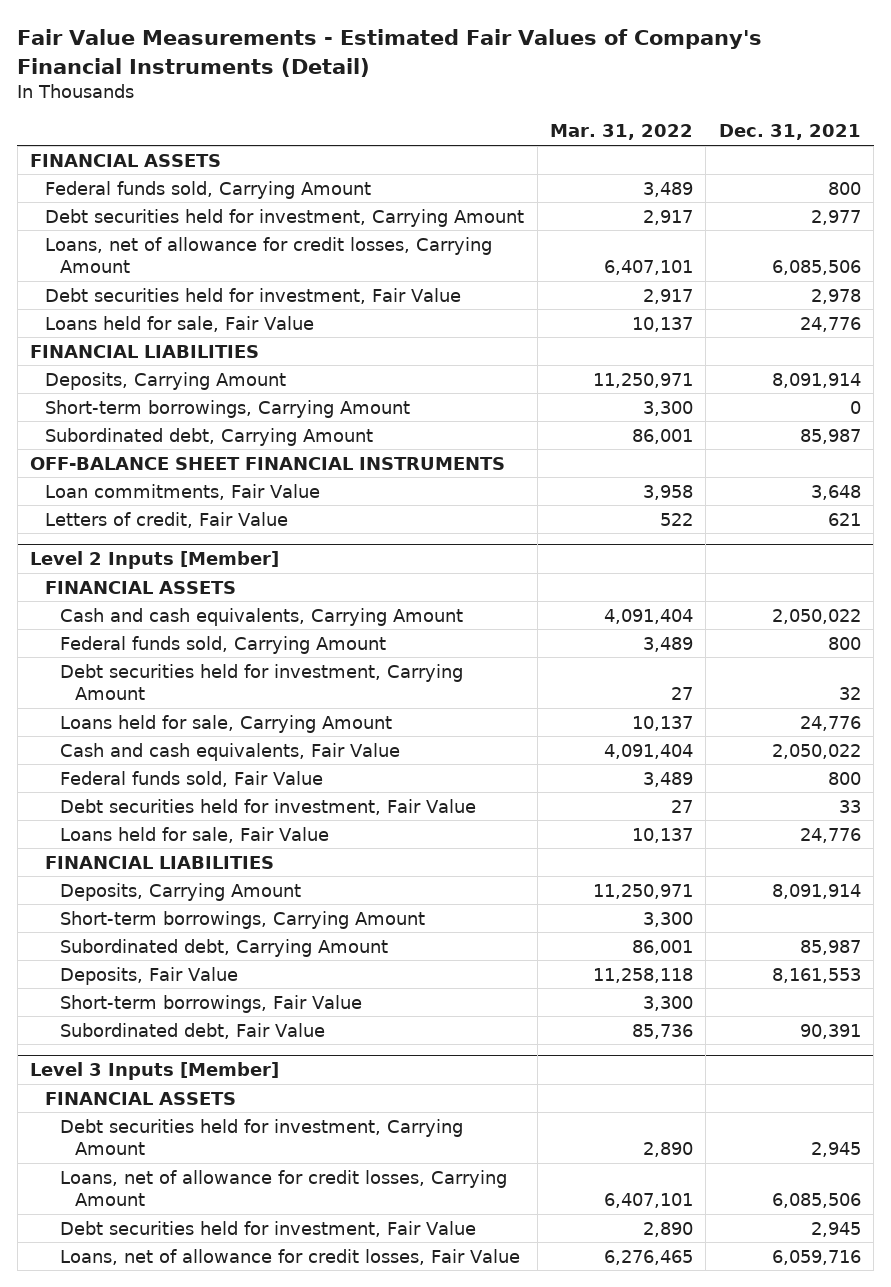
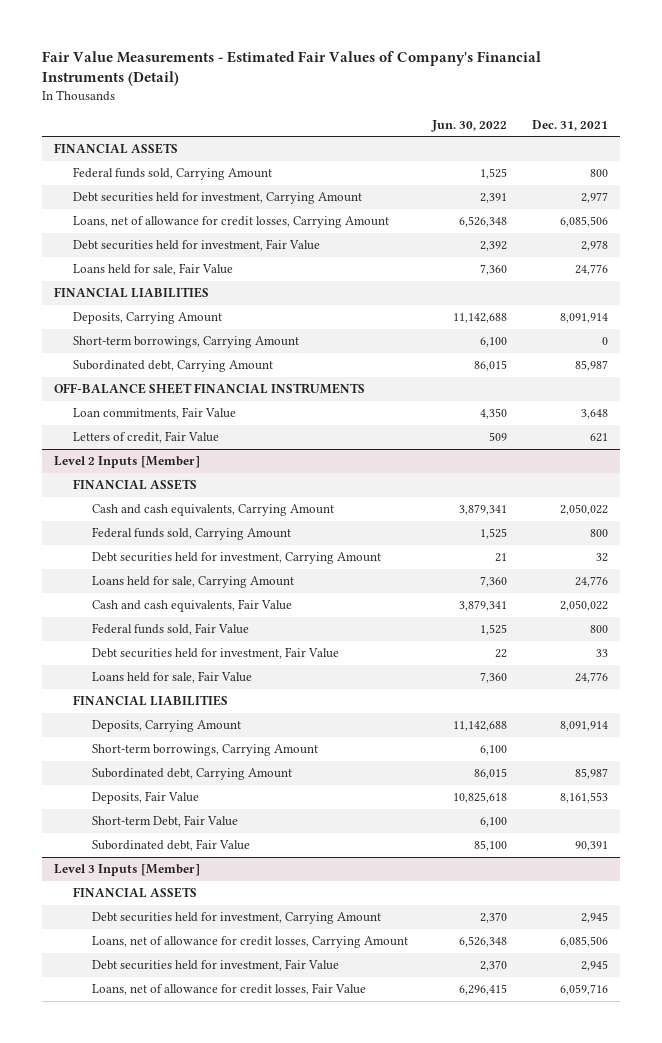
- | Mar. 31, 2022 | Dec. 31, 2021
+ | Jun. 30, 2022 | Dec. 31, 2021
@ Level 2 Inputs [Member]
- Short-term borrowings, Fair Value | 3,300 |
+ Short-term Debt, Fair Value | 6,100 |

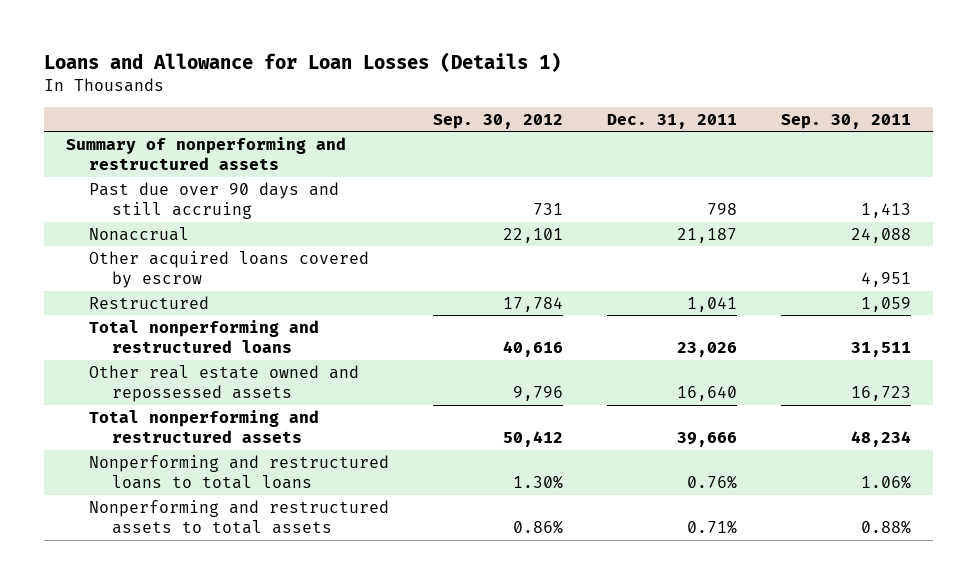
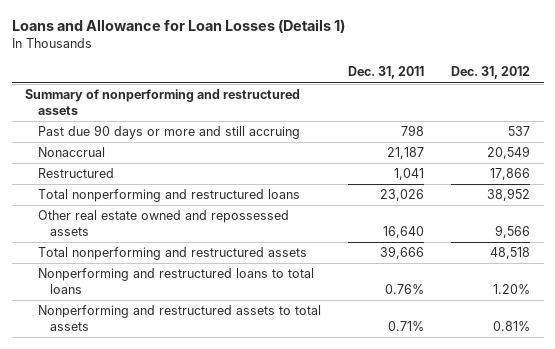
- | Sep. 30, 2012 | Dec. 31, 2011 | Sep. 30, 2011
+ | Dec. 31, 2011 | Dec. 31, 2012
- Past due over 90 days and still accruing | 731 | 798 | 1,413
+ Past due 90 days or more and still accruing | 798 | 537
- Other acquired loans covered by escrow | | | 4,951

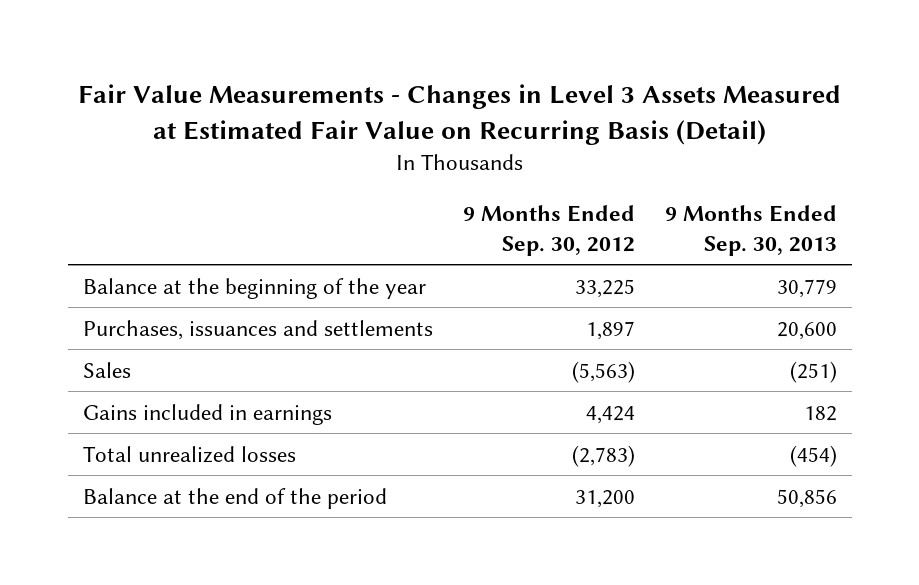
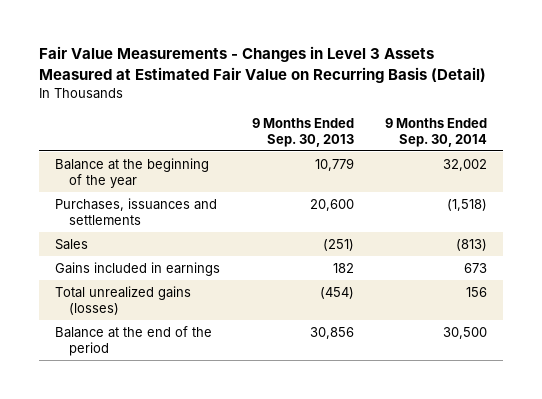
- | 9 Months Ended Sep. 30, 2012 | 9 Months Ended Sep. 30, 2013
+ | 9 Months Ended Sep. 30, 2013 | 9 Months Ended Sep. 30, 2014
- Balance at the beginning of the year | 33,225 | 30,779
+ Balance at the beginning of the year | 10,779 | 32,002
- Total unrealized losses | (2,783) | (454)
- Balance at the end of the period | 31,200 | 50,856
+ Total unrealized gains (losses) | (454) | 156
+ Balance at the end of the period | 30,856 | 30,500

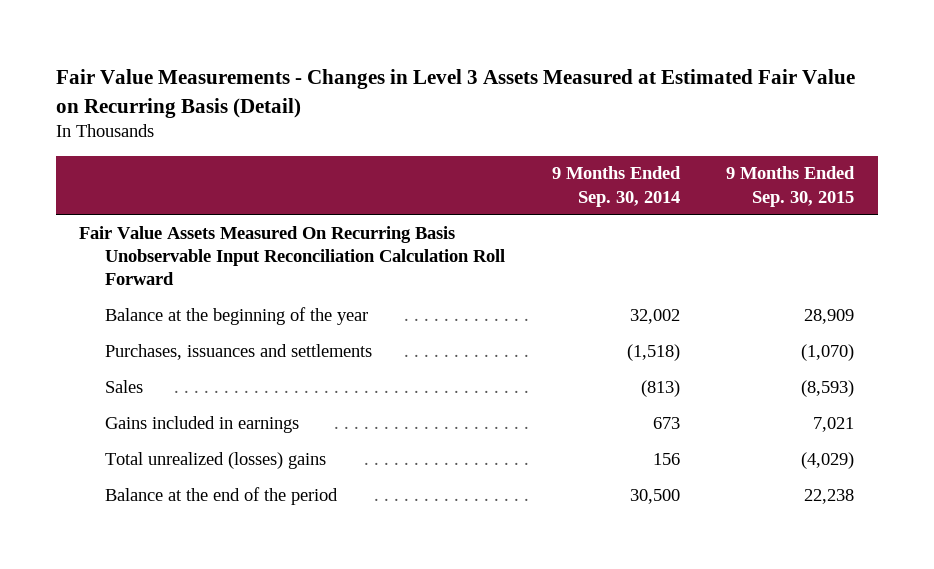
- | 9 Months Ended Sep. 30, 2013 | 9 Months Ended Sep. 30, 2014
+ | 9 Months Ended Sep. 30, 2014 | 9 Months Ended Sep. 30, 2015
+ Fair Value Assets Measured On Recurring Basis Unobservable Input Reconciliation Calculation Roll Forward
- Total unrealized gains (losses) | (454) | 156
+ Total unrealized (losses) gains | 156 | (4,029)

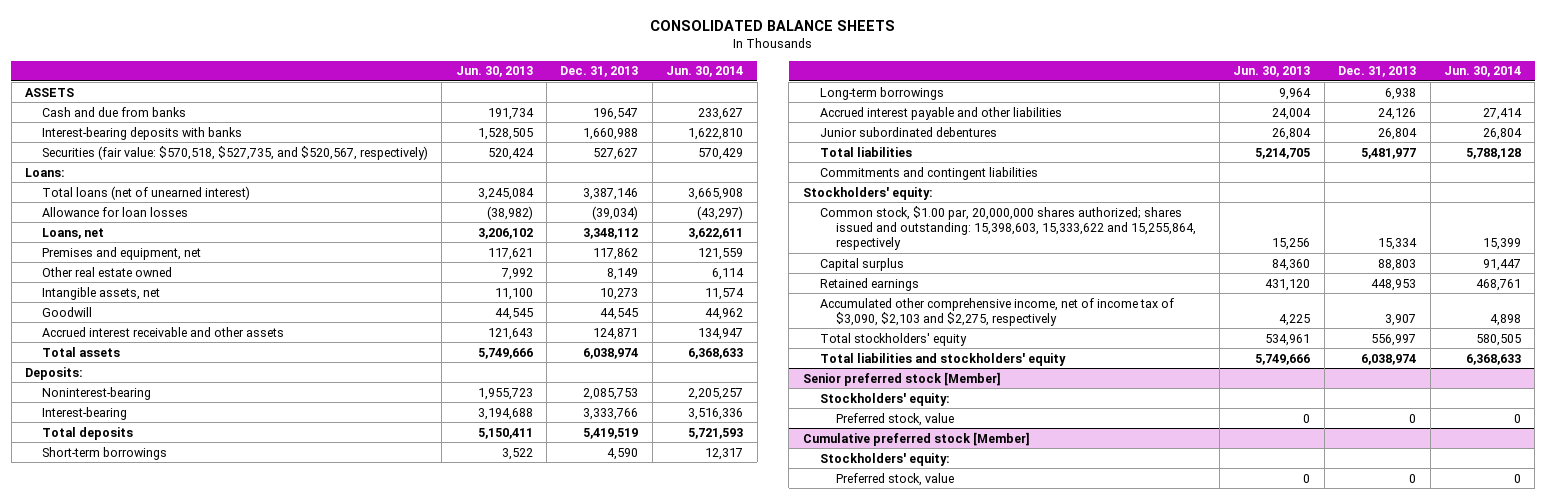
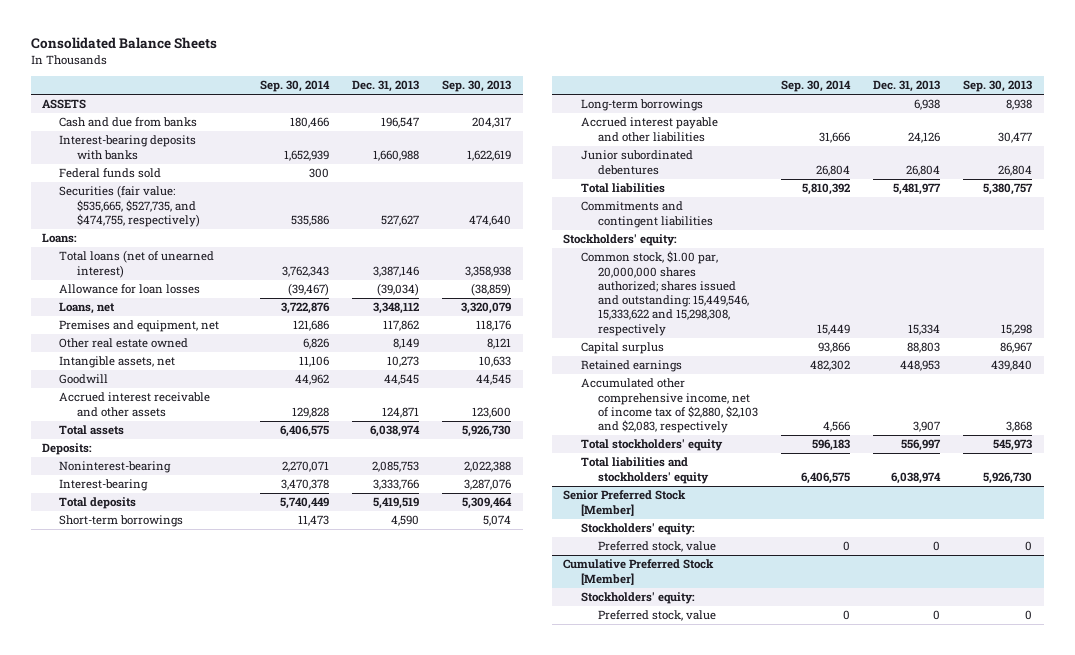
- CONSOLIDATED BALANCE SHEETS
+ Consolidated Balance Sheets
- | Jun. 30, 2013 | Dec. 31, 2013 | Jun. 30, 2014
+ | Sep. 30, 2014 | Dec. 31, 2013 | Sep. 30, 2013
- Securities (fair value: $570,518, $527,735, and $520,567, respectively) | 520,424 | 527,627 | 570,429
+ Federal funds sold | 300 | |
+ Securities (fair value: $535,665, $527,735, and $474,755, respectively) | 535,586 | 527,627 | 474,640
- Common stock, $1.00 par, 20,000,000 shares authorized; shares issued and outstanding: 15,398,603, 15,333,622 and 15,255,864, respectively | 15,256 | 15,334 | 15,399
+ Common stock, $1.00 par, 20,000,000 shares authorized; shares issued and outstanding: 15,449,546, 15,333,622 and 15,298,308, respectively | 15,449 | 15,334 | 15,298
- Accumulated other comprehensive income, net of income tax of $3,090, $2,103 and $2,275, respectively | 4,225 | 3,907 | 4,898
+ Accumulated other comprehensive income, net of income tax of $2,880, $2,103 and $2,083, respectively | 4,566 | 3,907 | 3,868
- Senior preferred stock [Member]
+ Senior Preferred Stock [Member]
- Cumulative preferred stock [Member]
+ Cumulative Preferred Stock [Member]

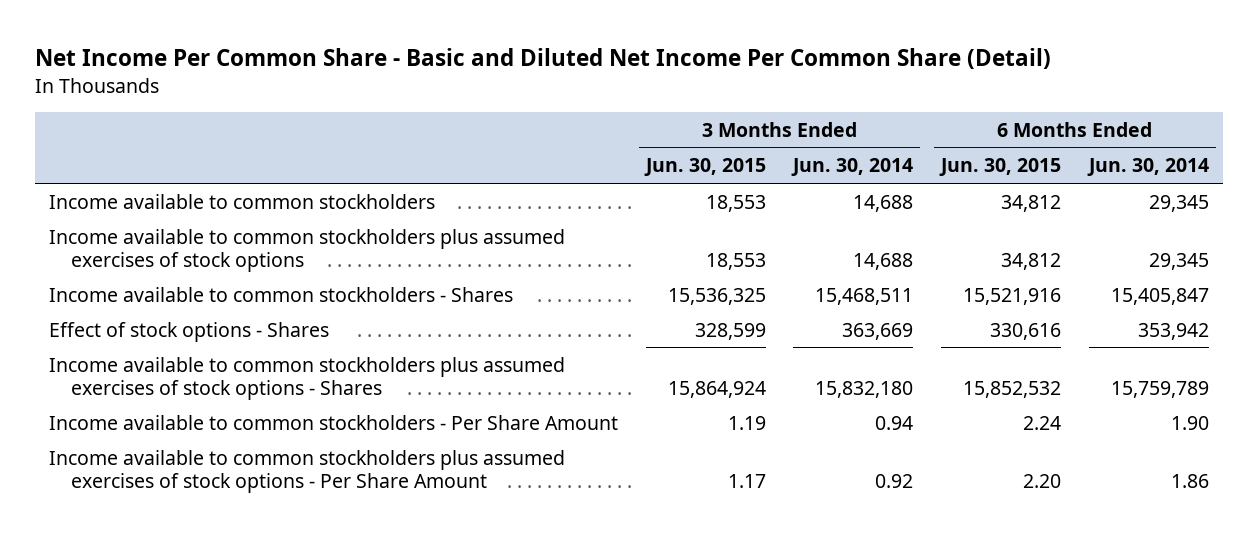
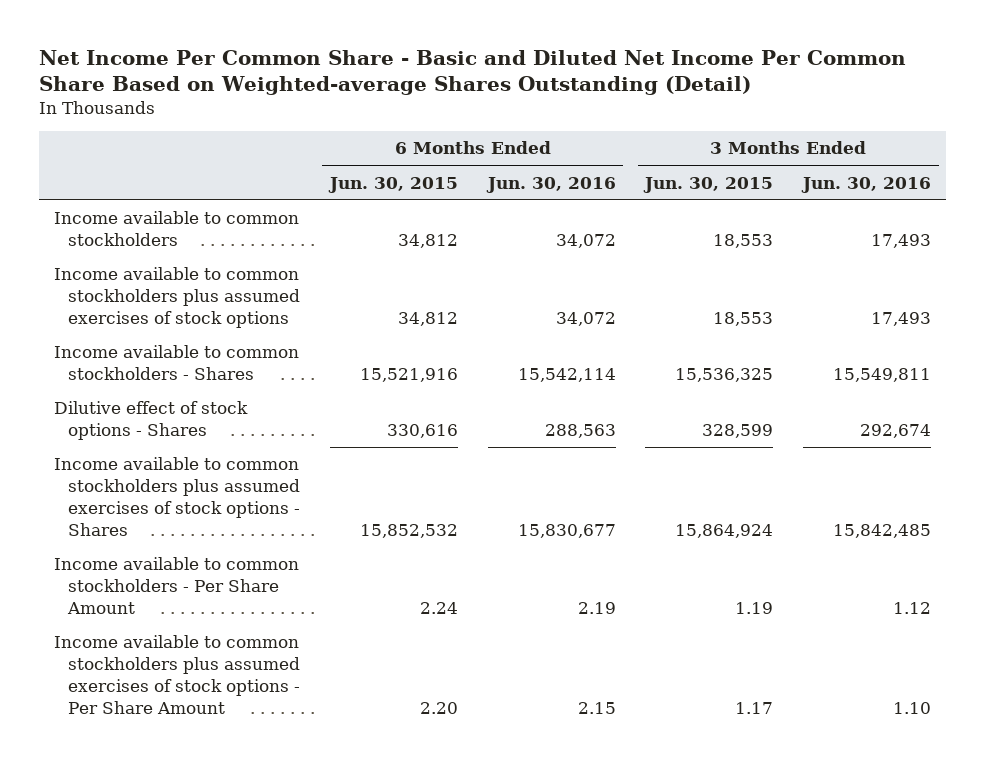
- Net Income Per Common Share - Basic and Diluted Net Income Per Common Share (Detail)
+ Net Income Per Common Share - Basic and Diluted Net Income Per Common Share Based on Weighted-average Shares Outstanding (Detail)
- | 3 Months Ended Jun. 30, 2015 | 3 Months Ended Jun. 30, 2014 | 6 Months Ended Jun. 30, 2015 | 6 Months Ended Jun. 30, 2014
+ | 6 Months Ended Jun. 30, 2015 | 6 Months Ended Jun. 30, 2016 | 3 Months Ended Jun. 30, 2015 | 3 Months Ended Jun. 30, 2016
- Effect of stock options - Shares | 328,599 | 363,669 | 330,616 | 353,942
+ Dilutive effect of stock options - Shares | 330,616 | 288,563 | 328,599 | 292,674

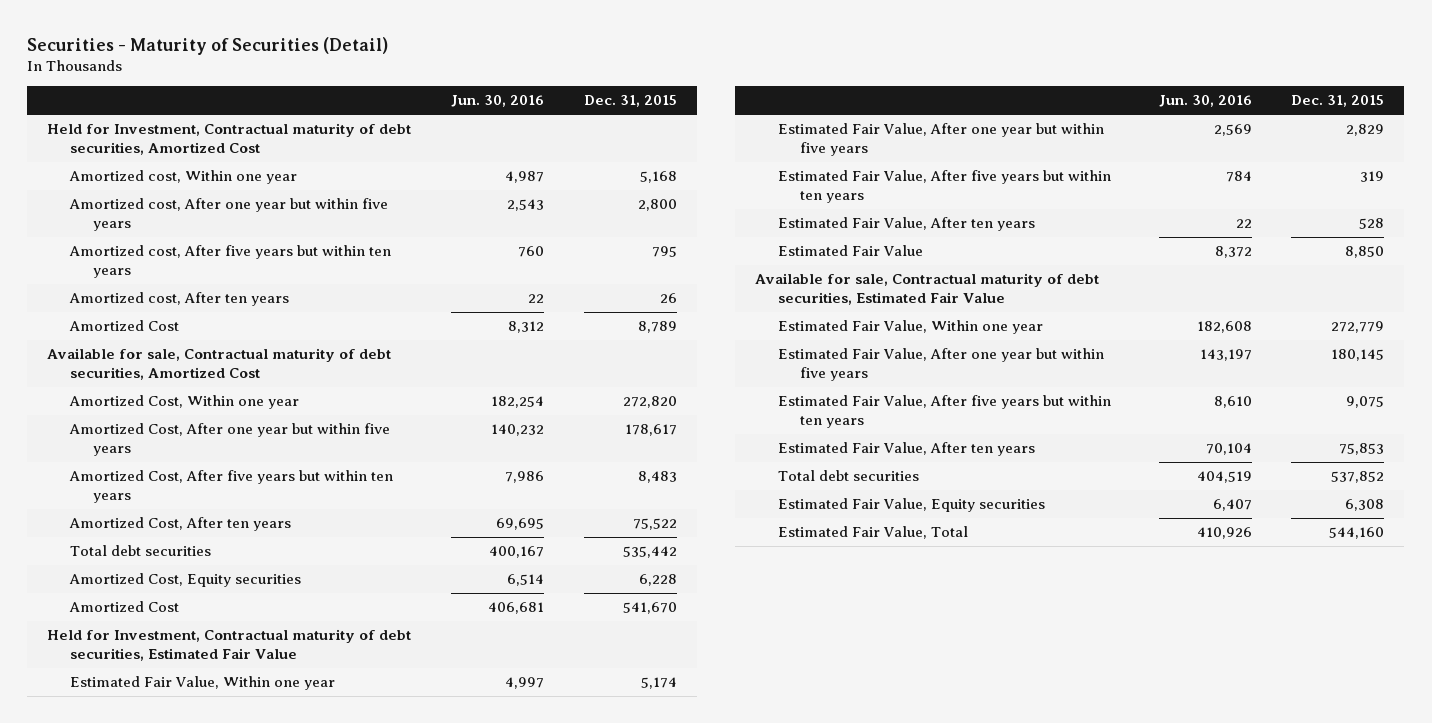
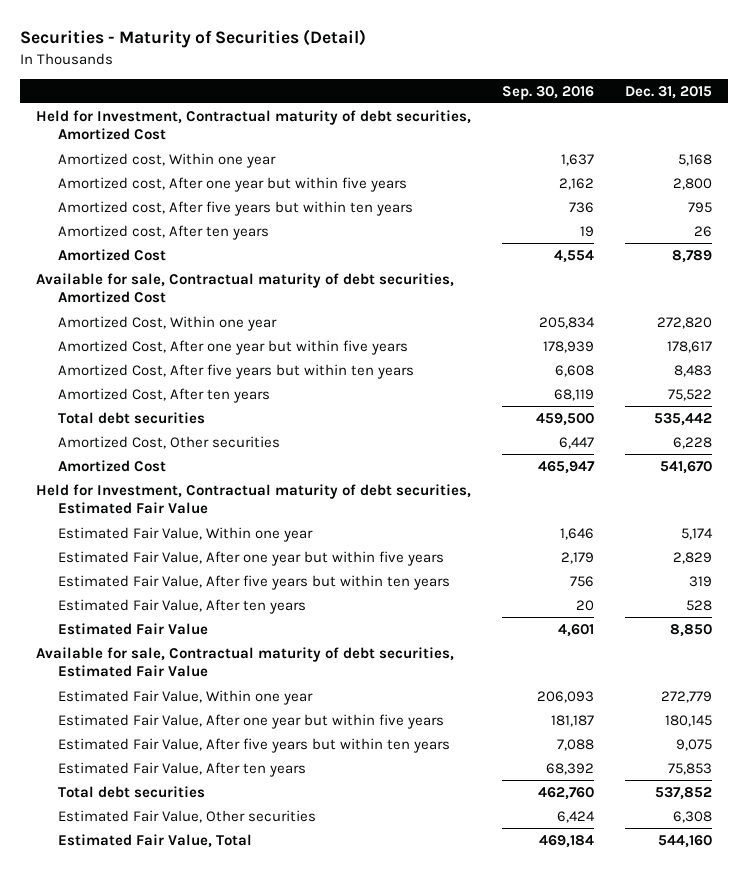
- | Jun. 30, 2016 | Dec. 31, 2015
+ | Sep. 30, 2016 | Dec. 31, 2015
- Amortized Cost, Equity securities | 6,514 | 6,228
+ Amortized Cost, Other securities | 6,447 | 6,228
- Estimated Fair Value, Equity securities | 6,407 | 6,308
+ Estimated Fair Value, Other securities | 6,424 | 6,308

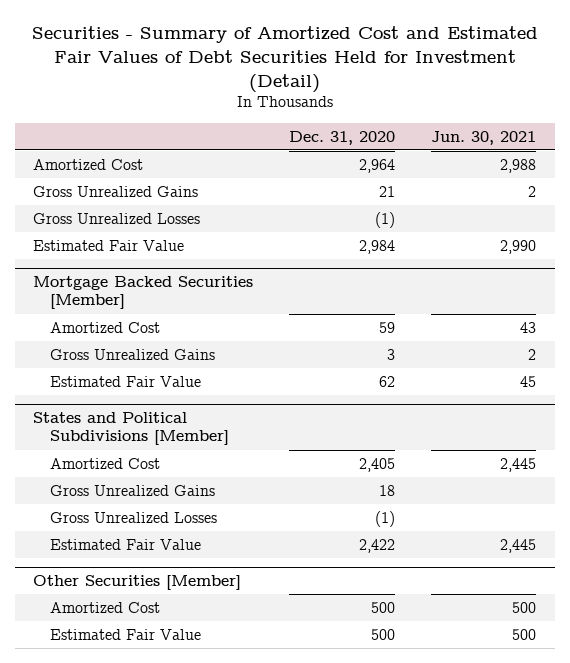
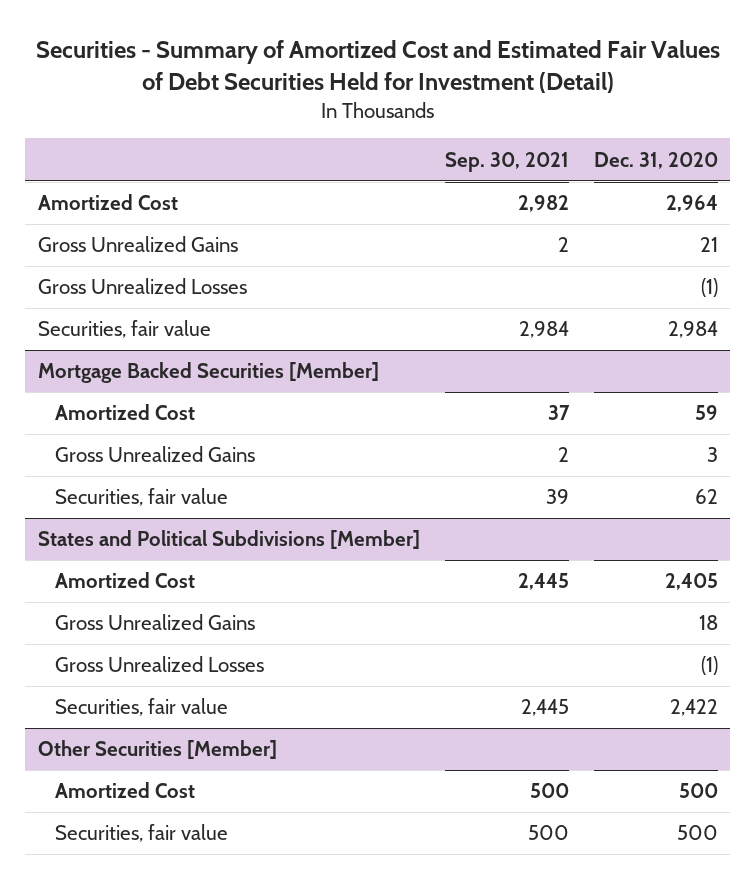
- | Dec. 31, 2020 | Jun. 30, 2021
+ | Sep. 30, 2021 | Dec. 31, 2020
- Estimated Fair Value | 2,984 | 2,990
+ Securities, fair value | 2,984 | 2,984
@ Mortgage Backed Securities [Member]
- Estimated Fair Value | 62 | 45
+ Securities, fair value | 39 | 62
@ States and Political Subdivisions [Member]
- Estimated Fair Value | 2,422 | 2,445
+ Securities, fair value | 2,445 | 2,422
@ Other Securities [Member]
- Estimated Fair Value | 500 | 500
+ Securities, fair value | 500 | 500

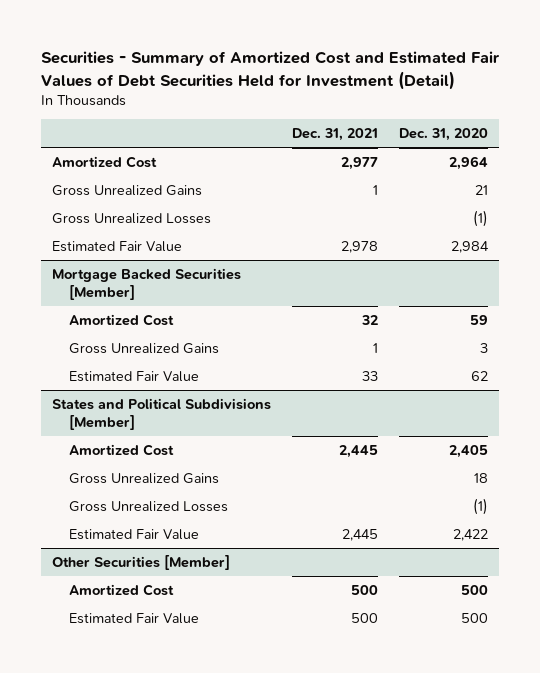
- | Sep. 30, 2021 | Dec. 31, 2020
+ | Dec. 31, 2021 | Dec. 31, 2020
- Securities, fair value | 2,984 | 2,984
+ Estimated Fair Value | 2,978 | 2,984
@ Mortgage Backed Securities [Member]
- Securities, fair value | 39 | 62
+ Estimated Fair Value | 33 | 62
@ States and Political Subdivisions [Member]
- Securities, fair value | 2,445 | 2,422
+ Estimated Fair Value | 2,445 | 2,422
@ Other Securities [Member]
- Securities, fair value | 500 | 500
+ Estimated Fair Value | 500 | 500

